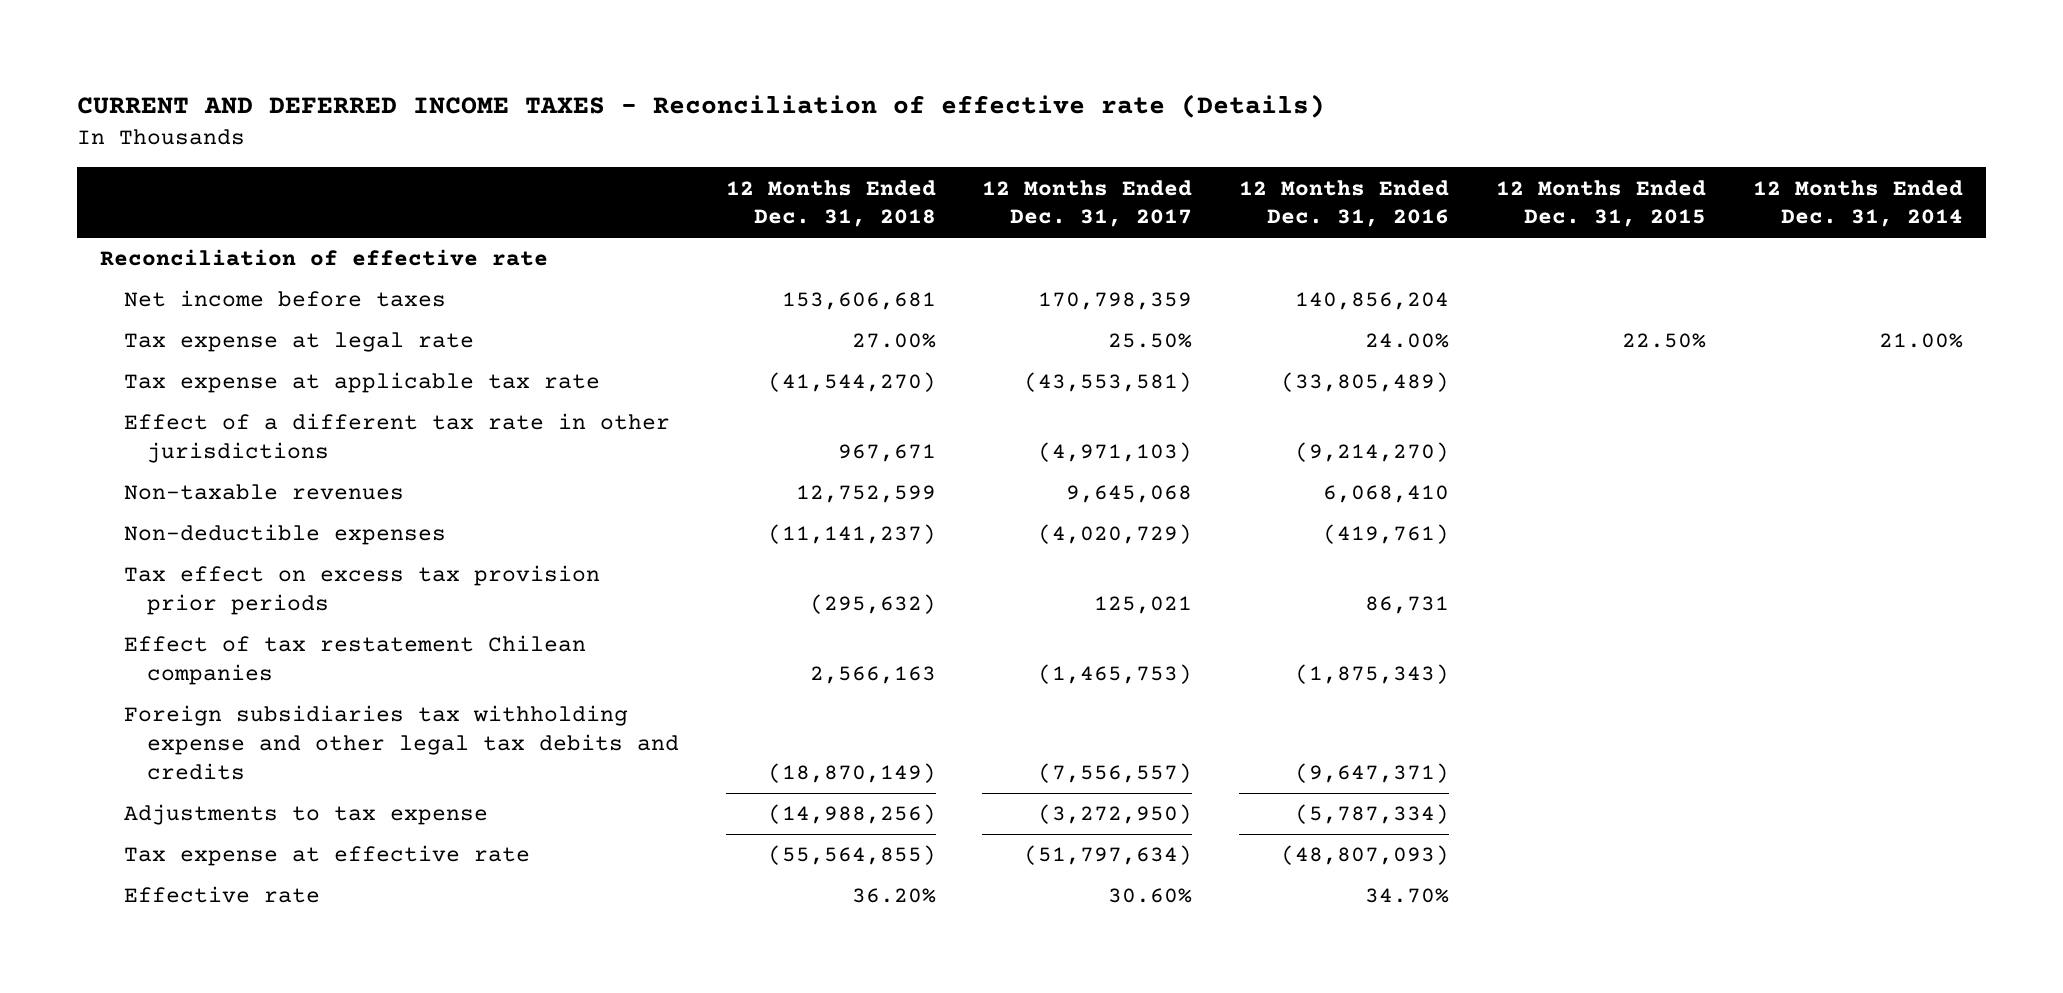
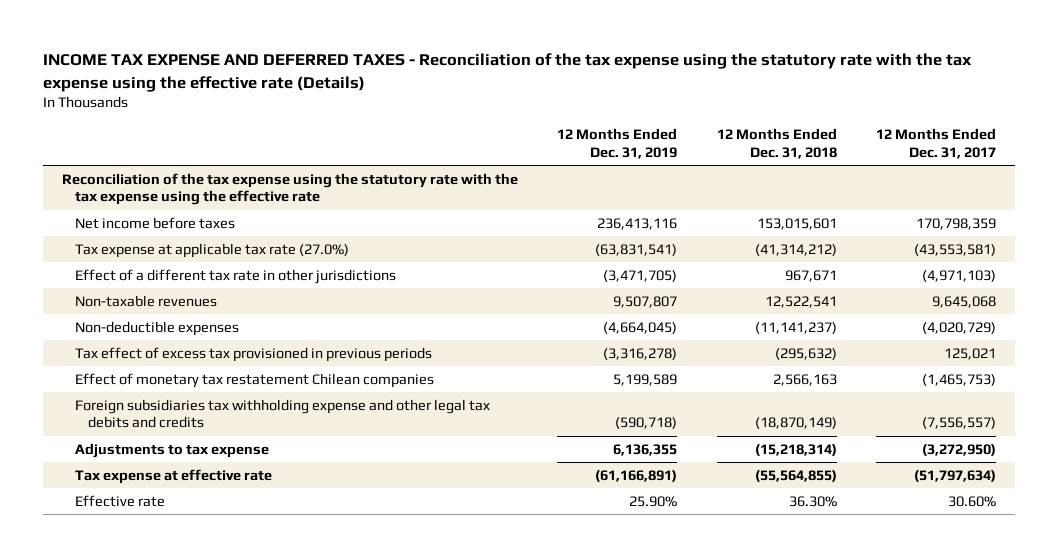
- CURRENT AND DEFERRED INCOME TAXES - Reconciliation of effective rate (Details)
+ INCOME TAX EXPENSE AND DEFERRED TAXES - Reconciliation of the tax expense using the statutory rate with the tax expense using the effective rate (Details)
- | 12 Months Ended Dec. 31, 2018 | 12 Months Ended Dec. 31, 2017 | 12 Months Ended Dec. 31, 2016 | 12 Months Ended Dec. 31, 2015 | 12 Months Ended Dec. 31, 2014
+ | 12 Months Ended Dec. 31, 2019 | 12 Months Ended Dec. 31, 2018 | 12 Months Ended Dec. 31, 2017
- Reconciliation of effective rate
- Net income before taxes | 153,606,681 | 170,798,359 | 140,856,204 | |
- Tax expense at legal rate | 27.00% | 25.50% | 24.00% | 22.50% | 21.00%
- Tax expense at applicable tax rate | (41,544,270) | (43,553,581) | (33,805,489) | |
+ Reconciliation of the tax expense using the statutory rate with the tax expense using the effective rate
+ Net income before taxes | 236,413,116 | 153,015,601 | 170,798,359
+ Tax expense at applicable tax rate (27.0%) | (63,831,541) | (41,314,212) | (43,553,581)
- Non-taxable revenues | 12,752,599 | 9,645,068 | 6,068,410 | |
+ Non-taxable revenues | 9,507,807 | 12,522,541 | 9,645,068
- Tax effect on excess tax provision prior periods | (295,632) | 125,021 | 86,731 | |
- Effect of tax restatement Chilean companies | 2,566,163 | (1,465,753) | (1,875,343) | |
+ Tax effect of excess tax provisioned in previous periods | (3,316,278) | (295,632) | 125,021
+ Effect of monetary tax restatement Chilean companies | 5,199,589 | 2,566,163 | (1,465,753)
- Adjustments to tax expense | (14,988,256) | (3,272,950) | (5,787,334) | |
+ Adjustments to tax expense | 6,136,355 | (15,218,314) | (3,272,950)
- Effective rate | 36.20% | 30.60% | 34.70% | |
+ Effective rate | 25.90% | 36.30% | 30.60%

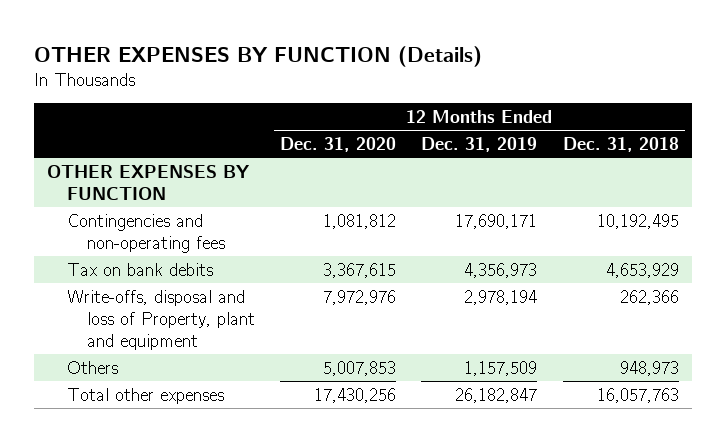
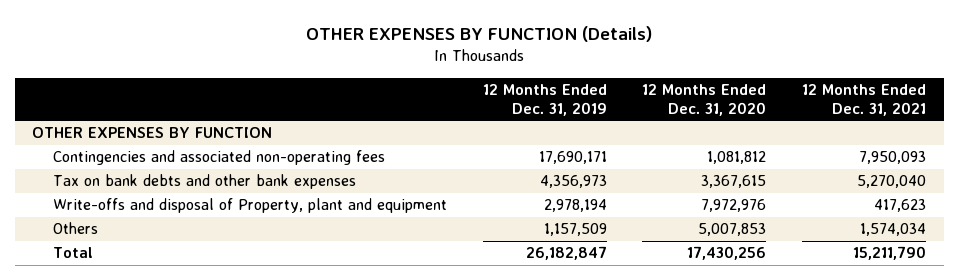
- | 12 Months Ended Dec. 31, 2020 | 12 Months Ended Dec. 31, 2019 | 12 Months Ended Dec. 31, 2018
+ | 12 Months Ended Dec. 31, 2019 | 12 Months Ended Dec. 31, 2020 | 12 Months Ended Dec. 31, 2021
- Contingencies and non-operating fees | 1,081,812 | 17,690,171 | 10,192,495
- Tax on bank debits | 3,367,615 | 4,356,973 | 4,653,929
- Write-offs, disposal and loss of Property, plant and equipment | 7,972,976 | 2,978,194 | 262,366
+ Contingencies and associated non-operating fees | 17,690,171 | 1,081,812 | 7,950,093
+ Tax on bank debts and other bank expenses | 4,356,973 | 3,367,615 | 5,270,040
+ Write-offs and disposal of Property, plant and equipment | 2,978,194 | 7,972,976 | 417,623
- Total other expenses | 17,430,256 | 26,182,847 | 16,057,763
+ Total | 26,182,847 | 17,430,256 | 15,211,790

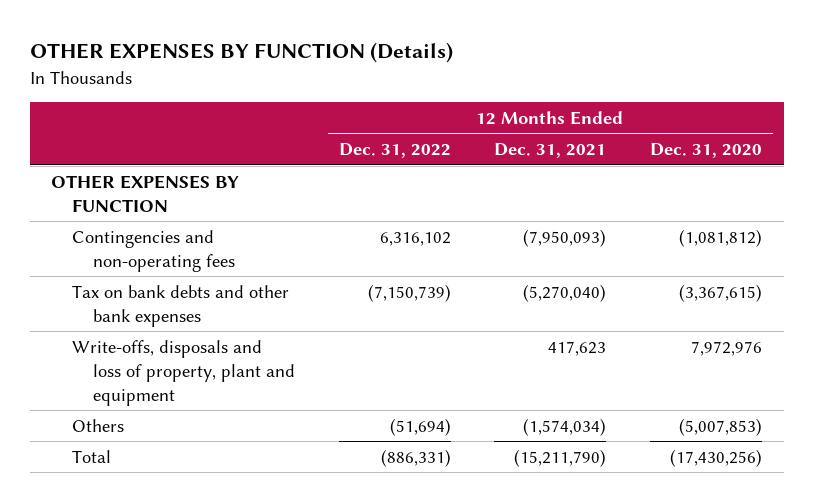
- | 12 Months Ended Dec. 31, 2019 | 12 Months Ended Dec. 31, 2020 | 12 Months Ended Dec. 31, 2021
+ | 12 Months Ended Dec. 31, 2022 | 12 Months Ended Dec. 31, 2021 | 12 Months Ended Dec. 31, 2020
- Contingencies and associated non-operating fees | 17,690,171 | 1,081,812 | 7,950,093
- Tax on bank debts and other bank expenses | 4,356,973 | 3,367,615 | 5,270,040
- Write-offs and disposal of Property, plant and equipment | 2,978,194 | 7,972,976 | 417,623
- Others | 1,157,509 | 5,007,853 | 1,574,034
- Total | 26,182,847 | 17,430,256 | 15,211,790
+ Contingencies and non-operating fees | 6,316,102 | (7,950,093) | (1,081,812)
+ Tax on bank debts and other bank expenses | (7,150,739) | (5,270,040) | (3,367,615)
+ Write-offs, disposals and loss of property, plant and equipment | | 417,623 | 7,972,976
+ Others | (51,694) | (1,574,034) | (5,007,853)
+ Total | (886,331) | (15,211,790) | (17,430,256)

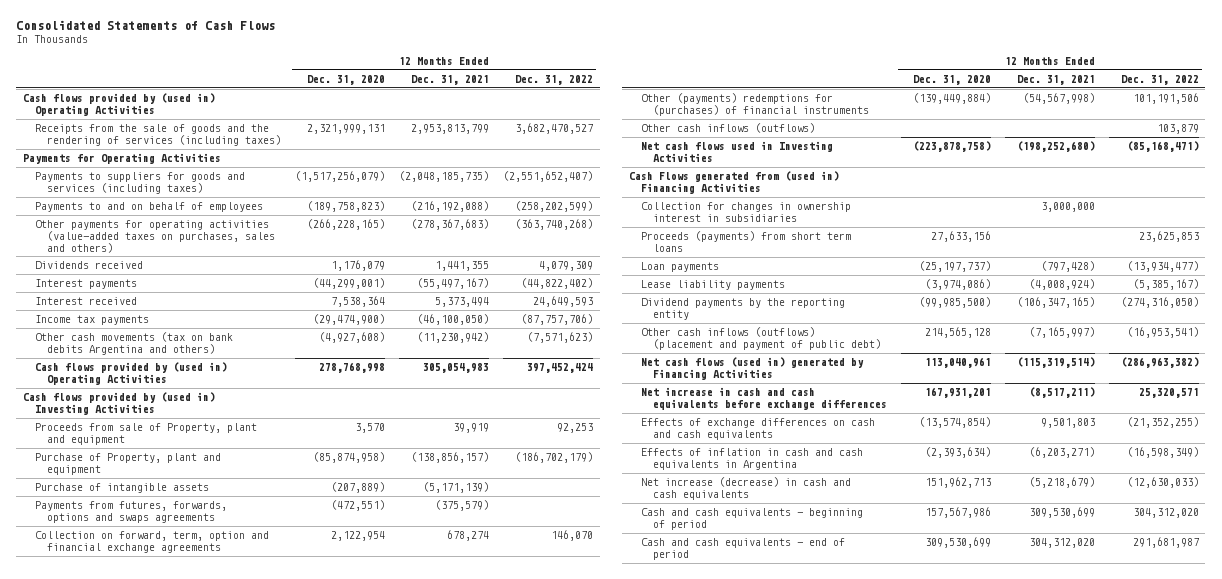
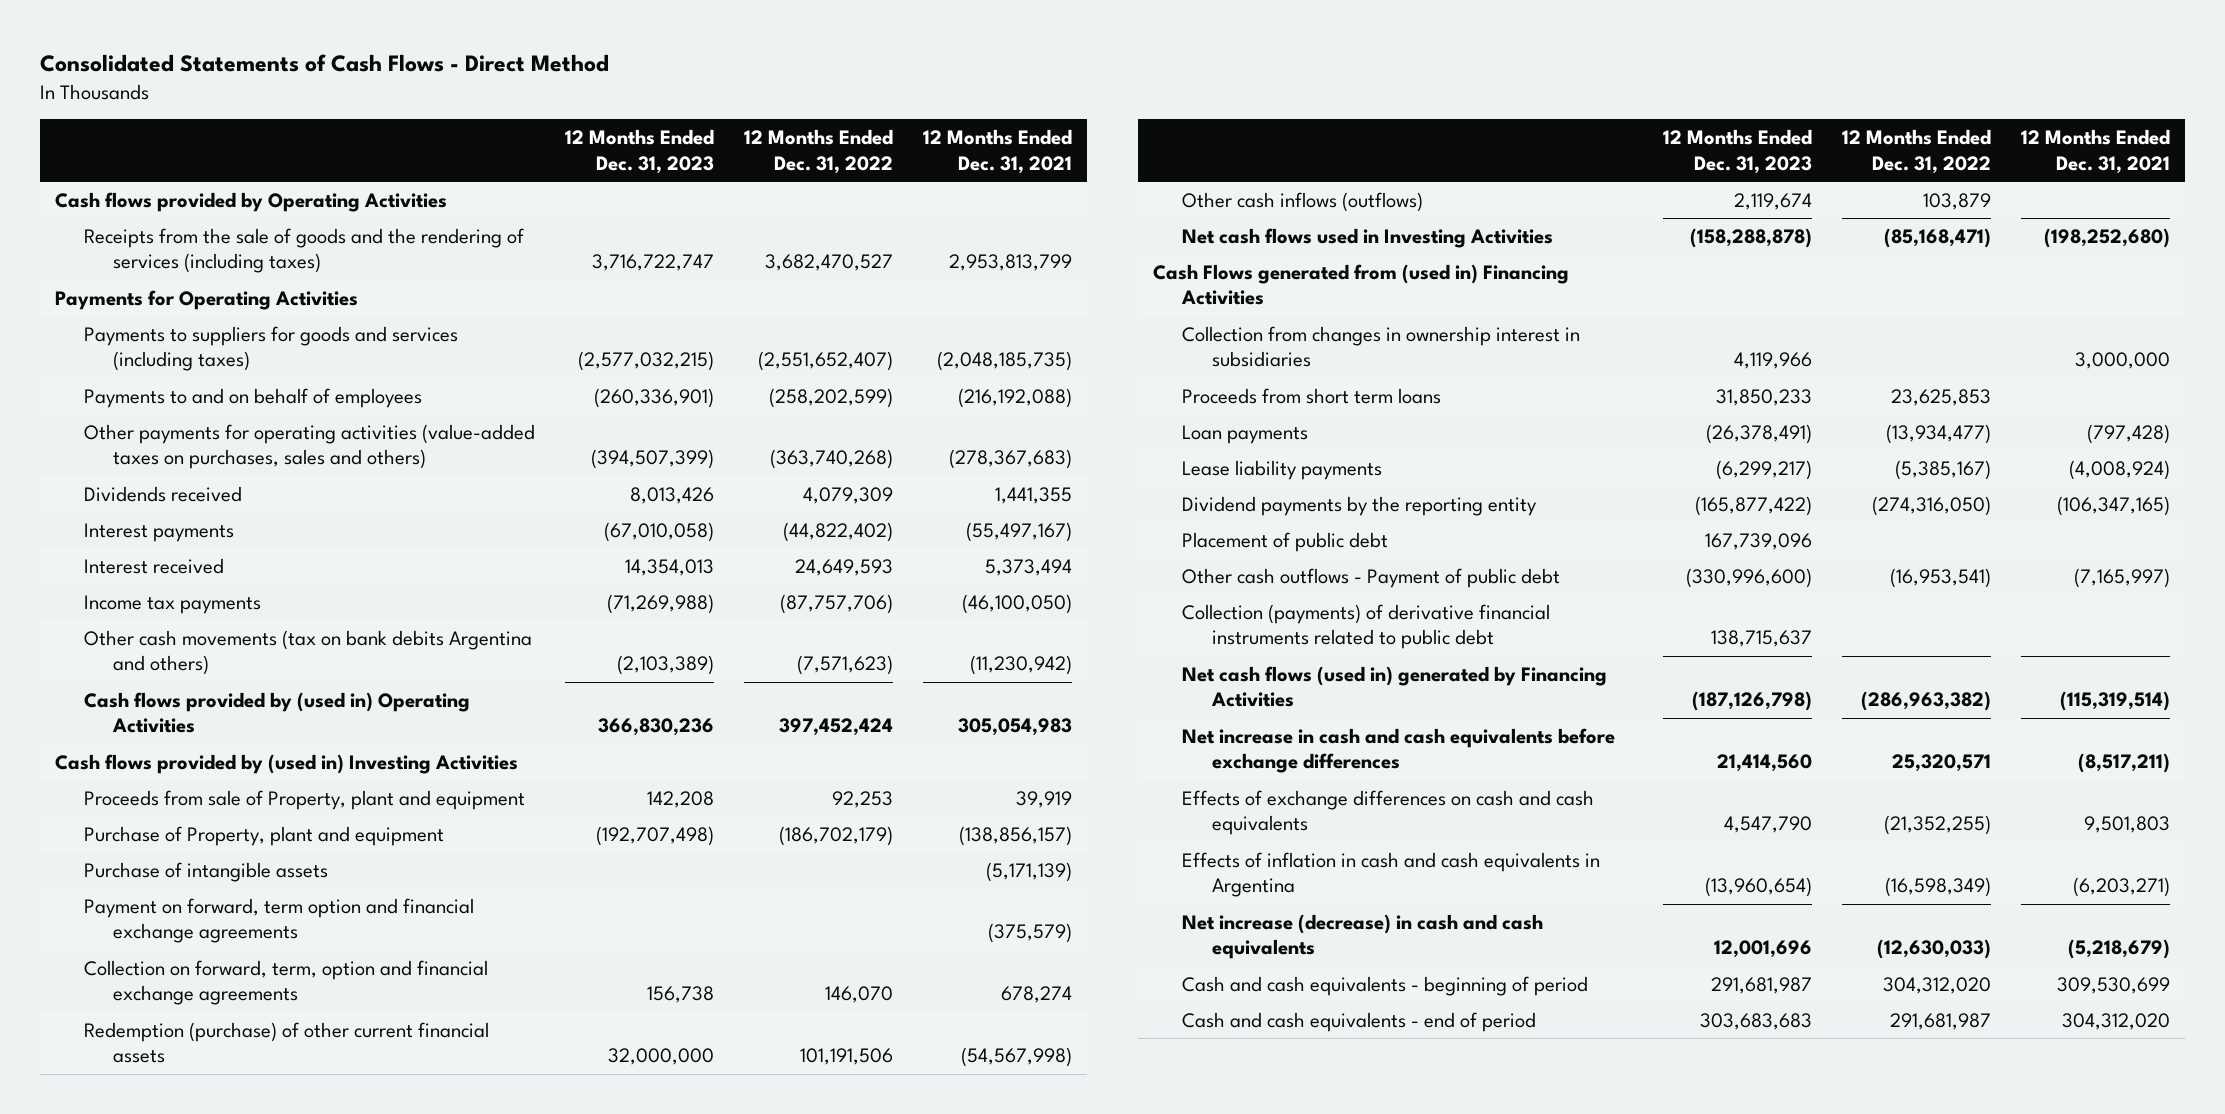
- Consolidated Statements of Cash Flows
+ Consolidated Statements of Cash Flows - Direct Method
- | 12 Months Ended Dec. 31, 2020 | 12 Months Ended Dec. 31, 2021 | 12 Months Ended Dec. 31, 2022
+ | 12 Months Ended Dec. 31, 2023 | 12 Months Ended Dec. 31, 2022 | 12 Months Ended Dec. 31, 2021
- Cash flows provided by (used in) Operating Activities
+ Cash flows provided by Operating Activities
- Payments from futures, forwards, options and swaps agreements | (472,551) | (375,579) |
+ Payment on forward, term option and financial exchange agreements | | | (375,579)
- Other (payments) redemptions for (purchases) of financial instruments | (139,449,884) | (54,567,998) | 101,191,506
+ Redemption (purchase) of other current financial assets | 32,000,000 | 101,191,506 | (54,567,998)
- Collection for changes in ownership interest in subsidiaries | | 3,000,000 |
- Proceeds (payments) from short term loans | 27,633,156 | | 23,625,853
+ Collection from changes in ownership interest in subsidiaries | 4,119,966 | | 3,000,000
+ Proceeds from short term loans | 31,850,233 | 23,625,853 |
- Other cash inflows (outflows) (placement and payment of public debt) | 214,565,128 | (7,165,997) | (16,953,541)
+ Placement of public debt | 167,739,096 | |
+ Other cash outflows - Payment of public debt | (330,996,600) | (16,953,541) | (7,165,997)
+ Collection (payments) of derivative financial instruments related to public debt | 138,715,637 | |

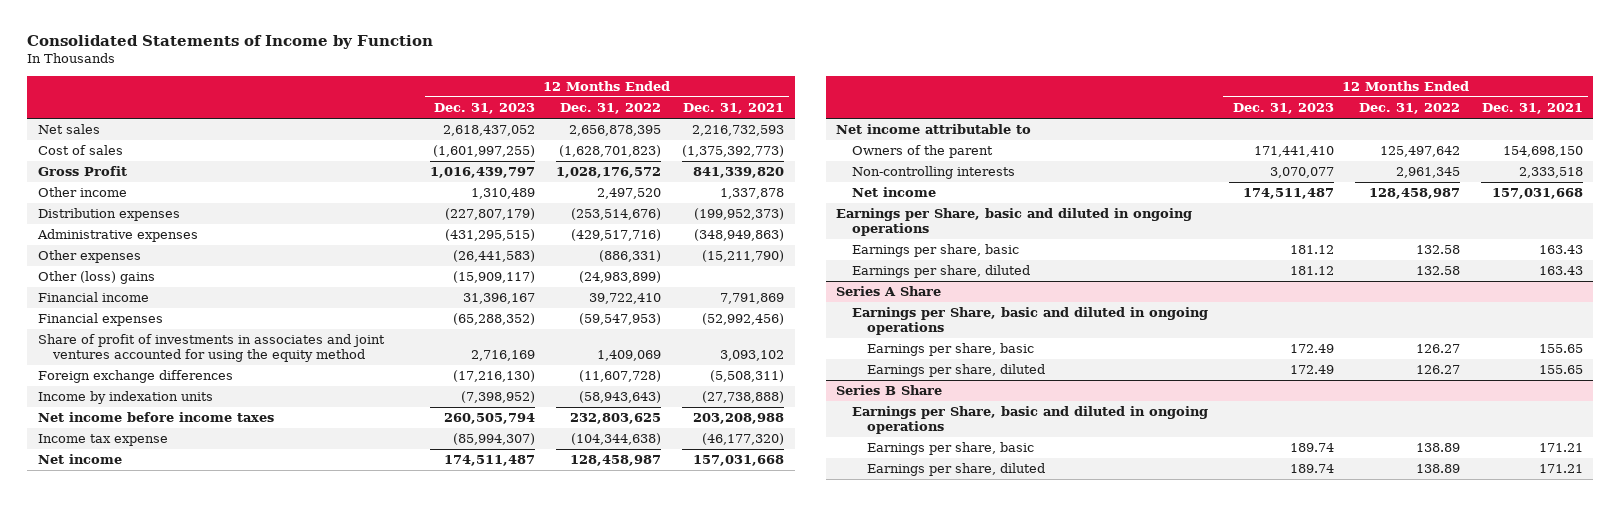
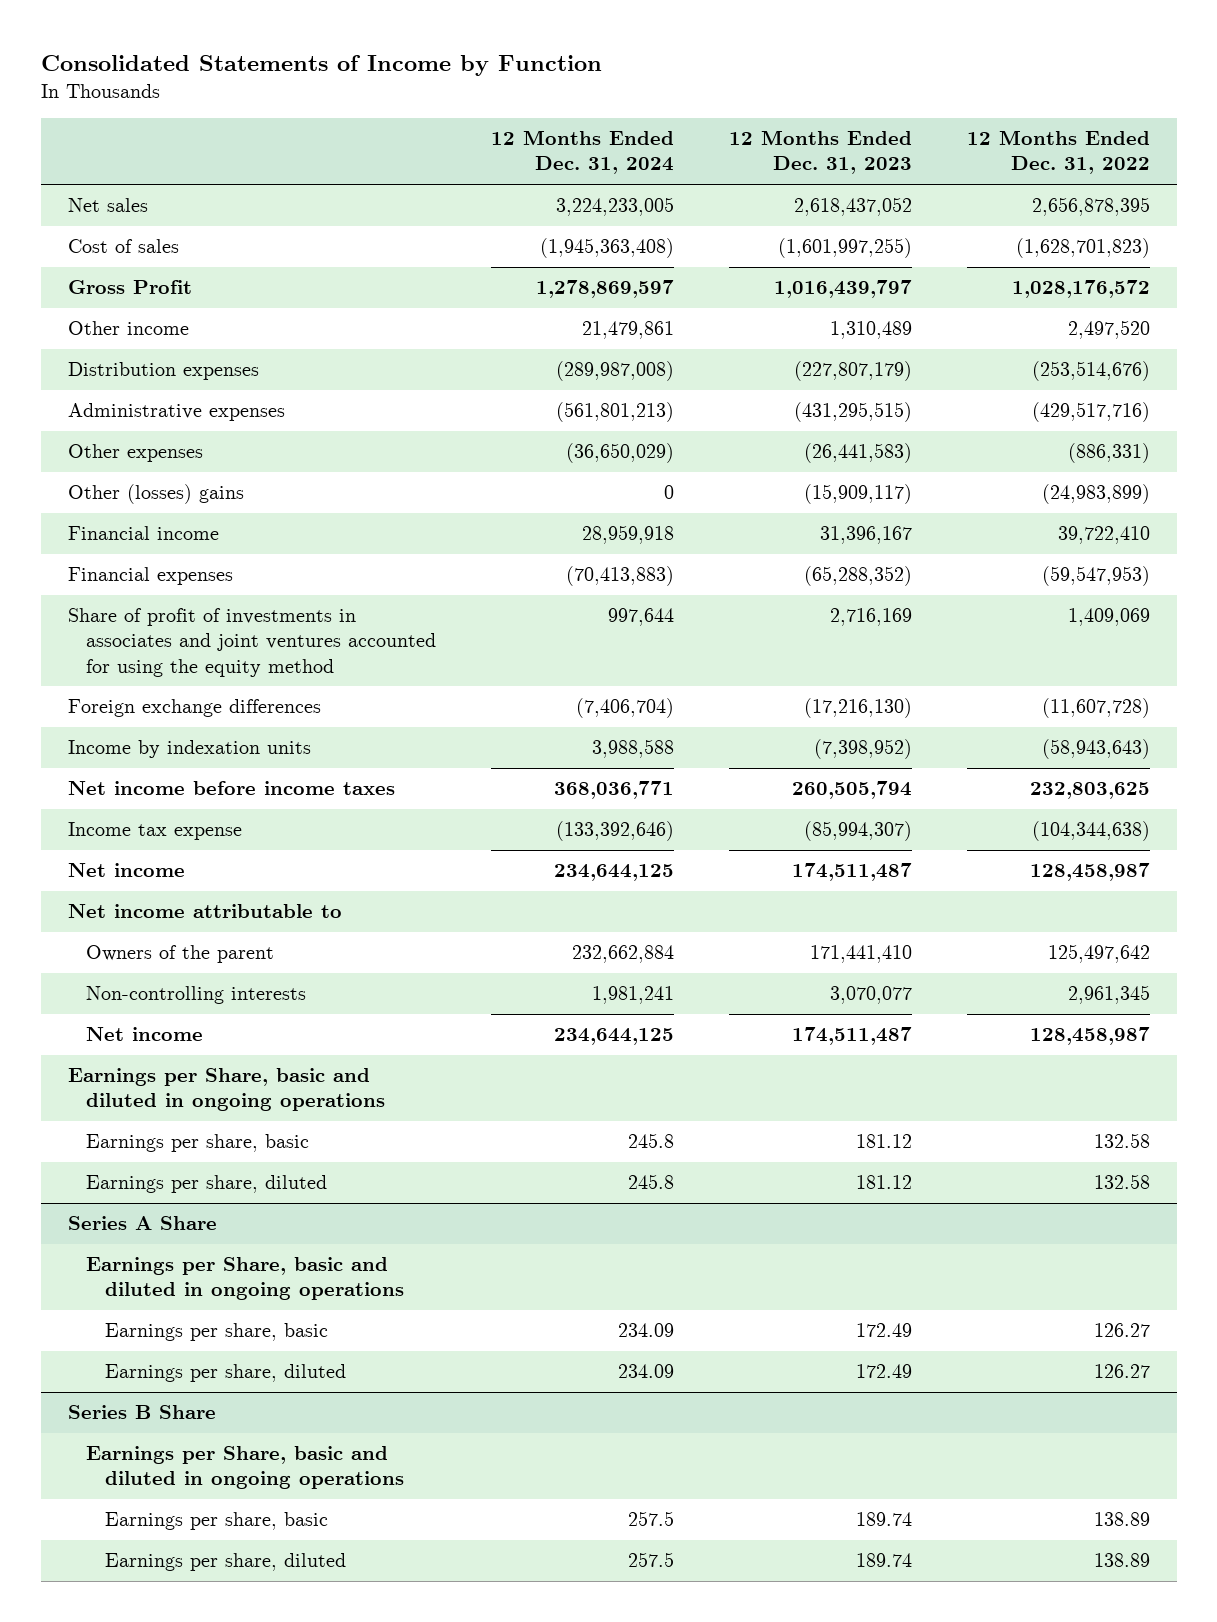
- | 12 Months Ended Dec. 31, 2023 | 12 Months Ended Dec. 31, 2022 | 12 Months Ended Dec. 31, 2021
+ | 12 Months Ended Dec. 31, 2024 | 12 Months Ended Dec. 31, 2023 | 12 Months Ended Dec. 31, 2022
- Other (loss) gains | (15,909,117) | (24,983,899) |
+ Other (losses) gains | 0 | (15,909,117) | (24,983,899)

